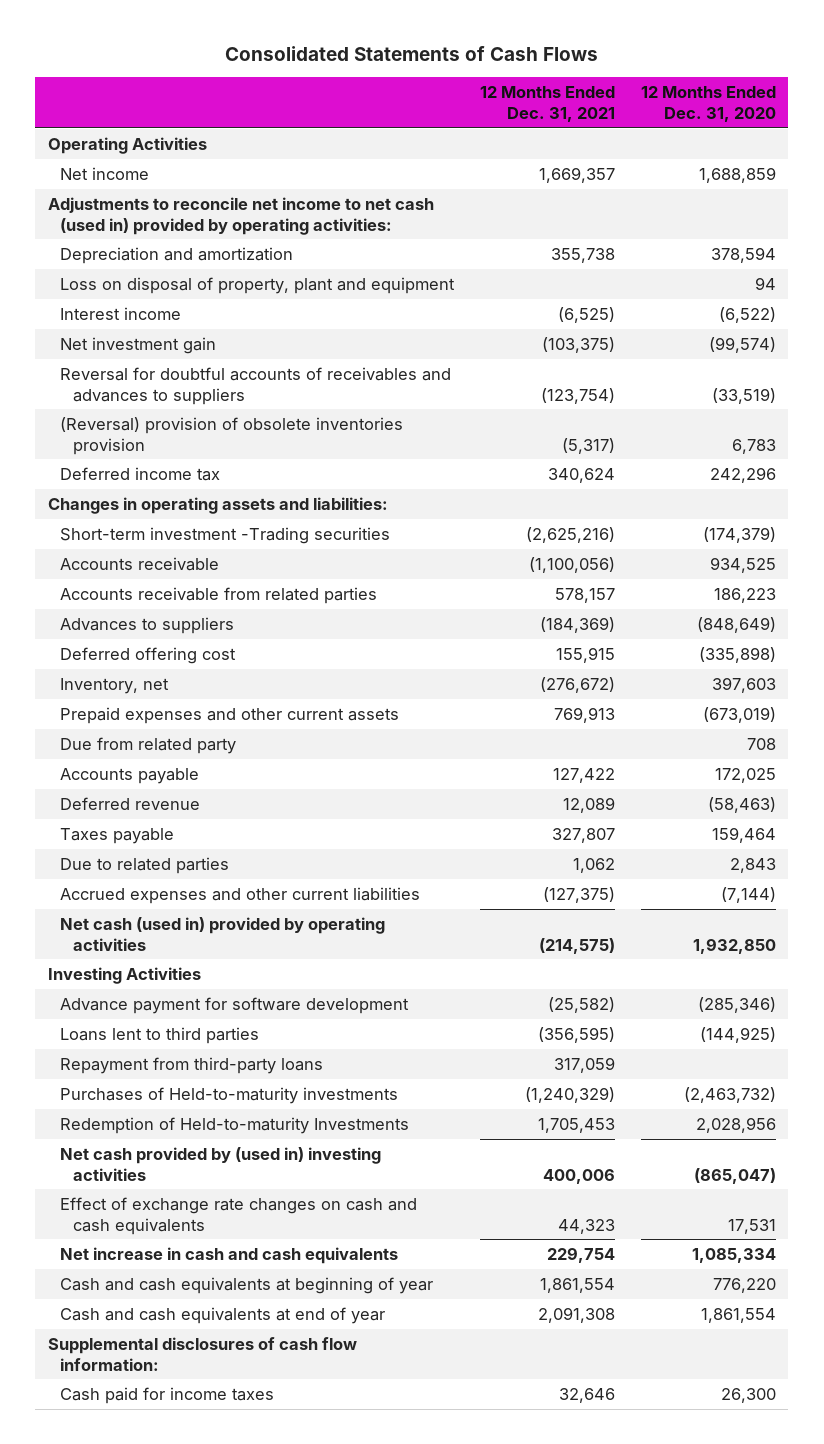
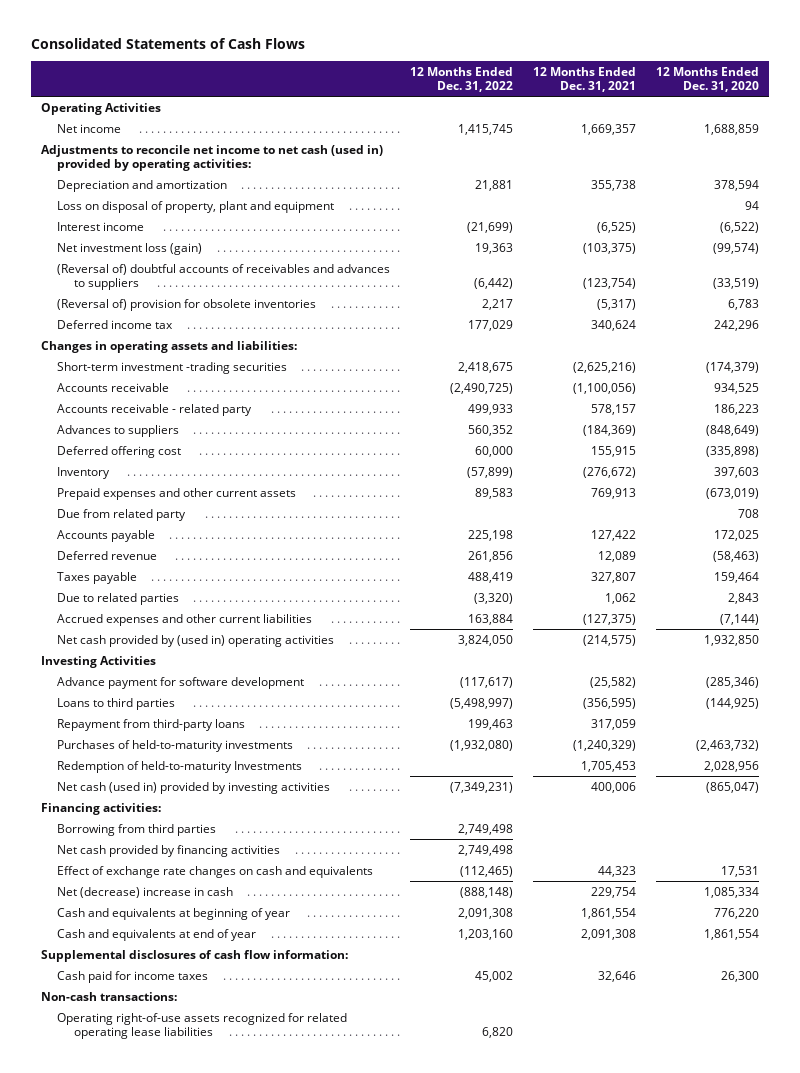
- | 12 Months Ended Dec. 31, 2021 | 12 Months Ended Dec. 31, 2020
+ | 12 Months Ended Dec. 31, 2022 | 12 Months Ended Dec. 31, 2021 | 12 Months Ended Dec. 31, 2020
- Net investment gain | (103,375) | (99,574)
- Reversal for doubtful accounts of receivables and advances to suppliers | (123,754) | (33,519)
- (Reversal) provision of obsolete inventories provision | (5,317) | 6,783
+ Net investment loss (gain) | 19,363 | (103,375) | (99,574)
+ (Reversal of) doubtful accounts of receivables and advances to suppliers | (6,442) | (123,754) | (33,519)
+ (Reversal of) provision for obsolete inventories | 2,217 | (5,317) | 6,783
- Short-term investment -Trading securities | (2,625,216) | (174,379)
+ Short-term investment -trading securities | 2,418,675 | (2,625,216) | (174,379)
- Accounts receivable from related parties | 578,157 | 186,223
+ Accounts receivable - related party | 499,933 | 578,157 | 186,223
- Inventory, net | (276,672) | 397,603
+ Inventory | (57,899) | (276,672) | 397,603
- Net cash (used in) provided by operating activities | (214,575) | 1,932,850
+ Net cash provided by (used in) operating activities | 3,824,050 | (214,575) | 1,932,850
- Loans lent to third parties | (356,595) | (144,925)
+ Loans to third parties | (5,498,997) | (356,595) | (144,925)
- Purchases of Held-to-maturity investments | (1,240,329) | (2,463,732)
- Redemption of Held-to-maturity Investments | 1,705,453 | 2,028,956
- Net cash provided by (used in) investing activities | 400,006 | (865,047)
- Effect of exchange rate changes on cash and cash equivalents | 44,323 | 17,531
- Net increase in cash and cash equivalents | 229,754 | 1,085,334
- Cash and cash equivalents at beginning of year | 1,861,554 | 776,220
- Cash and cash equivalents at end of year | 2,091,308 | 1,861,554
+ Purchases of held-to-maturity investments | (1,932,080) | (1,240,329) | (2,463,732)
+ Redemption of held-to-maturity Investments | | 1,705,453 | 2,028,956
+ Net cash (used in) provided by investing activities | (7,349,231) | 400,006 | (865,047)
+ Financing activities:
+ Borrowing from third parties | 2,749,498 | |
+ Net cash provided by financing activities | 2,749,498 | |
+ Effect of exchange rate changes on cash and equivalents | (112,465) | 44,323 | 17,531
+ Net (decrease) increase in cash | (888,148) | 229,754 | 1,085,334
+ Cash and equivalents at beginning of year | 2,091,308 | 1,861,554 | 776,220
+ Cash and equivalents at end of year | 1,203,160 | 2,091,308 | 1,861,554
+ Non-cash transactions:
+ Operating right-of-use assets recognized for related operating lease liabilities | 6,820 | |

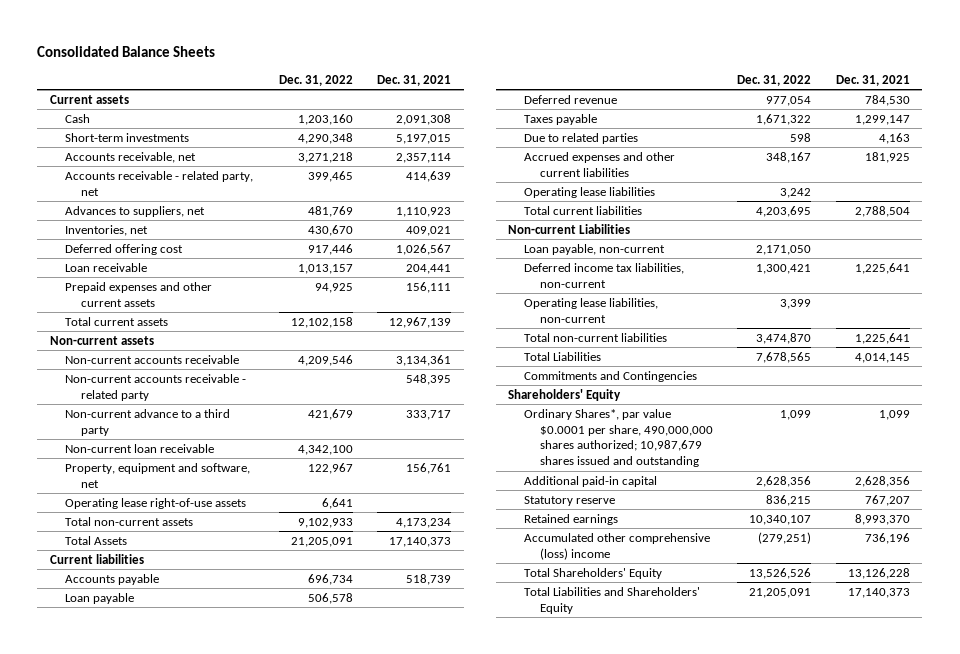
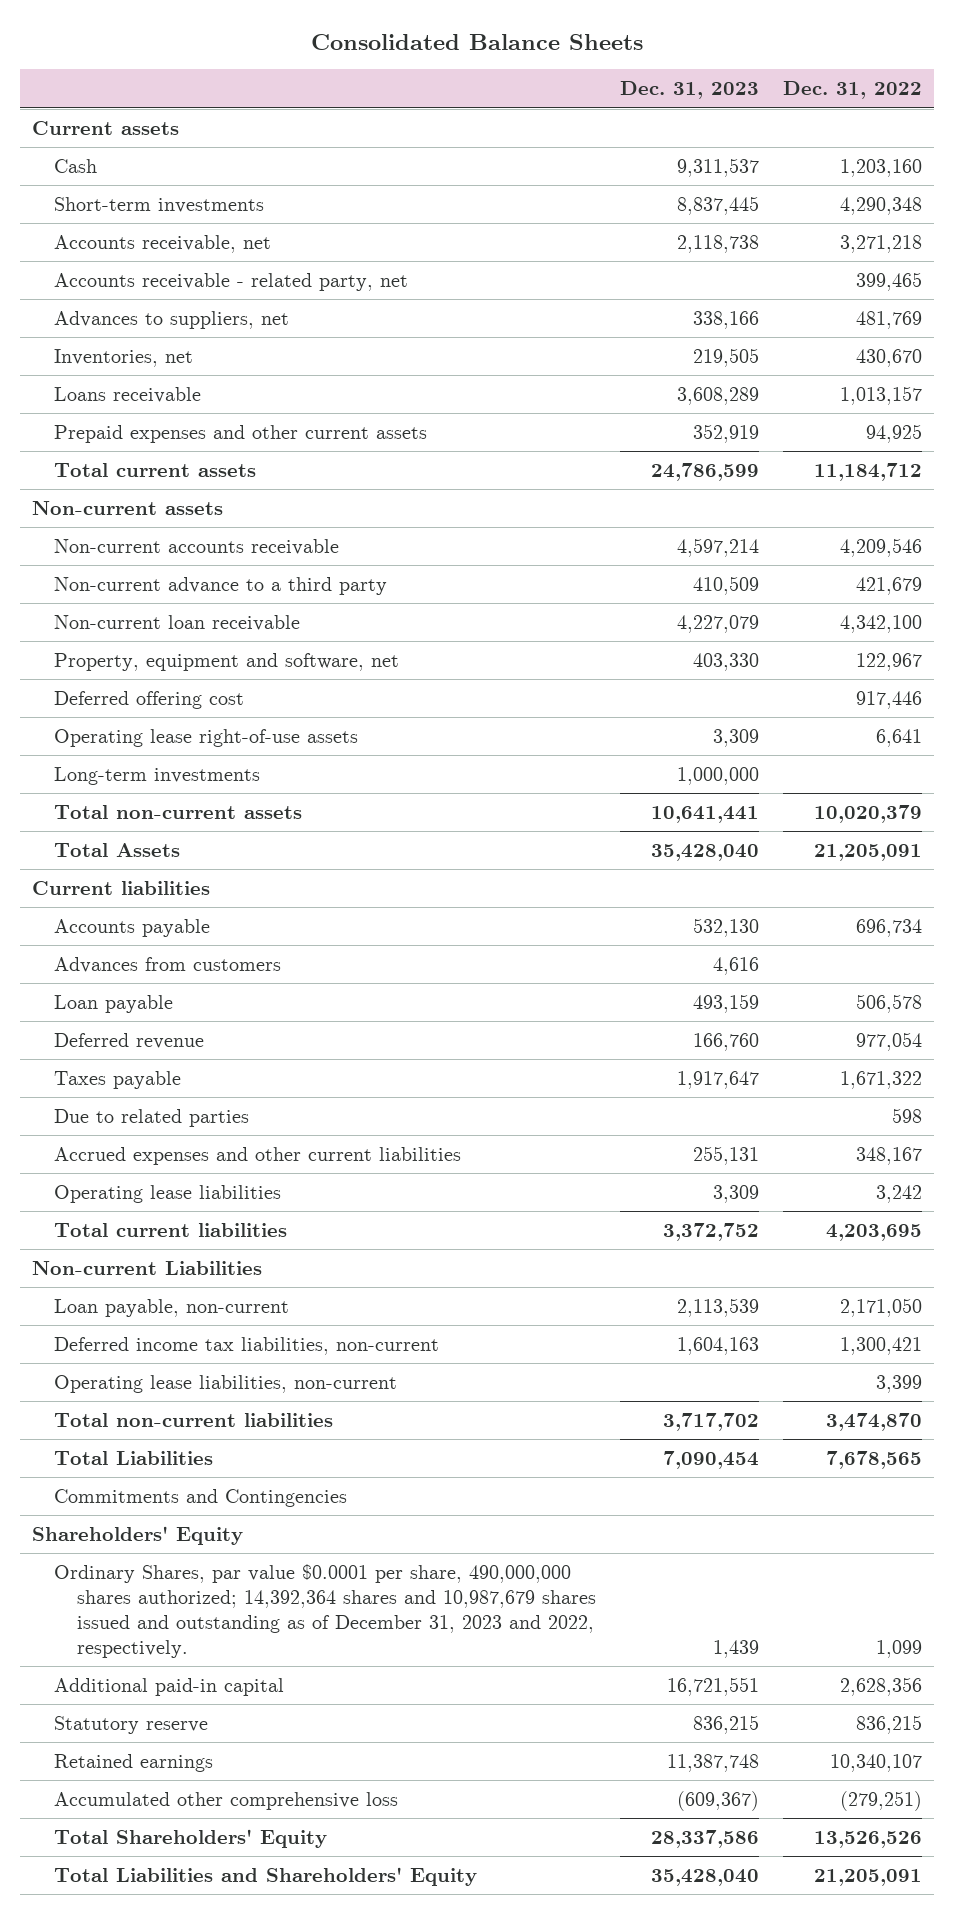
- | Dec. 31, 2022 | Dec. 31, 2021
+ | Dec. 31, 2023 | Dec. 31, 2022
- Loan receivable | 1,013,157 | 204,441
+ Loans receivable | 3,608,289 | 1,013,157
- Total current assets | 12,102,158 | 12,967,139
+ Total current assets | 24,786,599 | 11,184,712
- Non-current accounts receivable - related party | | 548,395
moved down: Deferred offering cost | | 917,446
- Total non-current assets | 9,102,933 | 4,173,234
+ Long-term investments | 1,000,000 |
+ Total non-current assets | 10,641,441 | 10,020,379
+ Advances from customers | 4,616 |
- Ordinary Shares*, par value $0.0001 per share, 490,000,000 shares authorized; 10,987,679 shares issued and outstanding | 1,099 | 1,099
+ Ordinary Shares, par value $0.0001 per share, 490,000,000 shares authorized; 14,392,364 shares and 10,987,679 shares issued and outstanding as of December 31, 2023 and 2022, respectively. | 1,439 | 1,099
- Accumulated other comprehensive (loss) income | (279,251) | 736,196
+ Accumulated other comprehensive loss | (609,367) | (279,251)

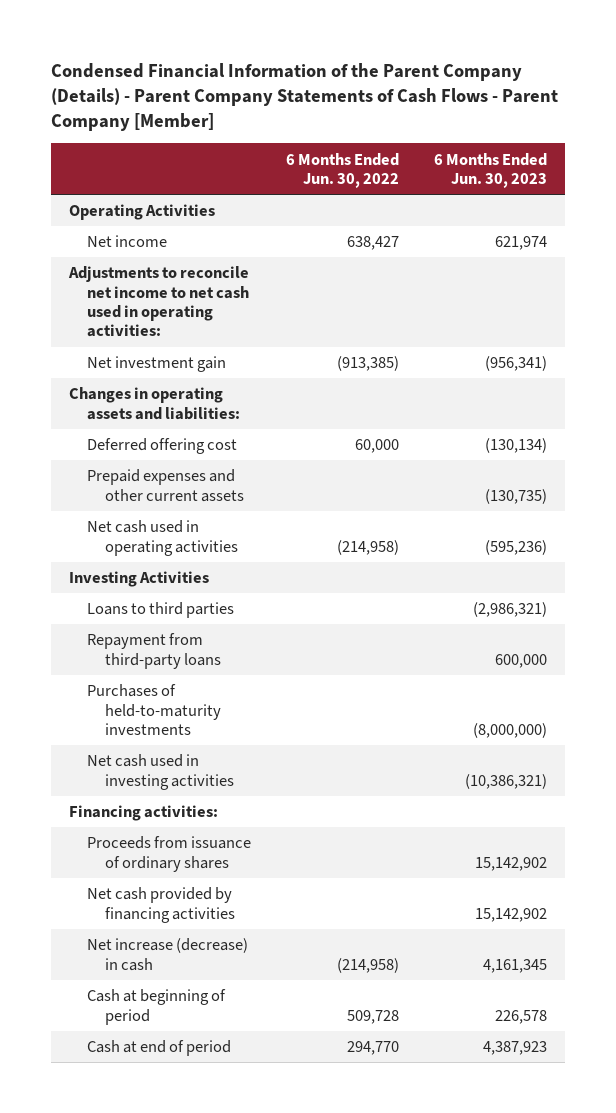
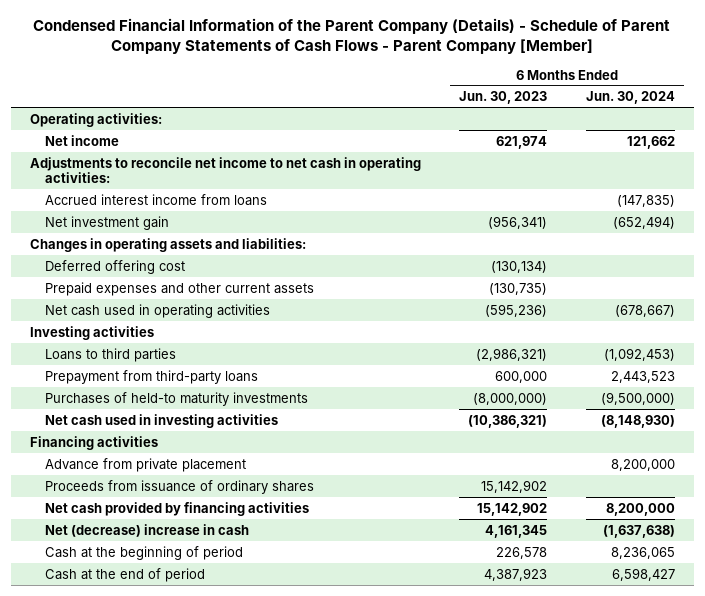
- Condensed Financial Information of the Parent Company (Details) - Parent Company Statements of Cash Flows - Parent Company [Member]
+ Condensed Financial Information of the Parent Company (Details) - Schedule of Parent Company Statements of Cash Flows - Parent Company [Member]
- | 6 Months Ended Jun. 30, 2022 | 6 Months Ended Jun. 30, 2023
+ | 6 Months Ended Jun. 30, 2023 | 6 Months Ended Jun. 30, 2024
- Operating Activities
+ Operating activities:
- Adjustments to reconcile net income to net cash used in operating activities:
+ Adjustments to reconcile net income to net cash in operating activities:
+ Accrued interest income from loans | | (147,835)
- Investing Activities
+ Investing activities
- Repayment from third-party loans | | 600,000
- Purchases of held-to-maturity investments | | (8,000,000)
+ Prepayment from third-party loans | 600,000 | 2,443,523
+ Purchases of held-to maturity investments | (8,000,000) | (9,500,000)
- Financing activities:
+ Financing activities
+ Advance from private placement | | 8,200,000
- Net increase (decrease) in cash | (214,958) | 4,161,345
- Cash at beginning of period | 509,728 | 226,578
- Cash at end of period | 294,770 | 4,387,923
+ Net (decrease) increase in cash | 4,161,345 | (1,637,638)
+ Cash at the beginning of period | 226,578 | 8,236,065
+ Cash at the end of period | 4,387,923 | 6,598,427

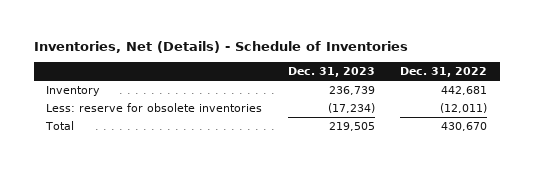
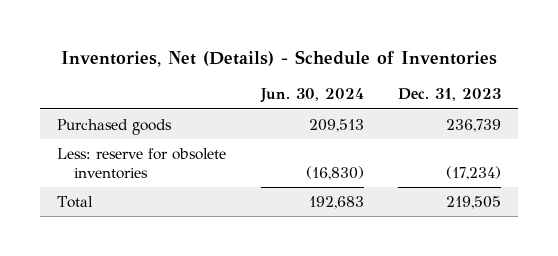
- | Dec. 31, 2023 | Dec. 31, 2022
+ | Jun. 30, 2024 | Dec. 31, 2023
- Inventory | 236,739 | 442,681
+ Purchased goods | 209,513 | 236,739

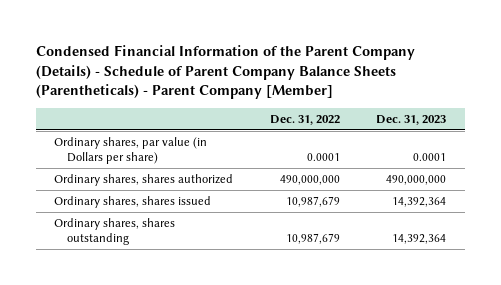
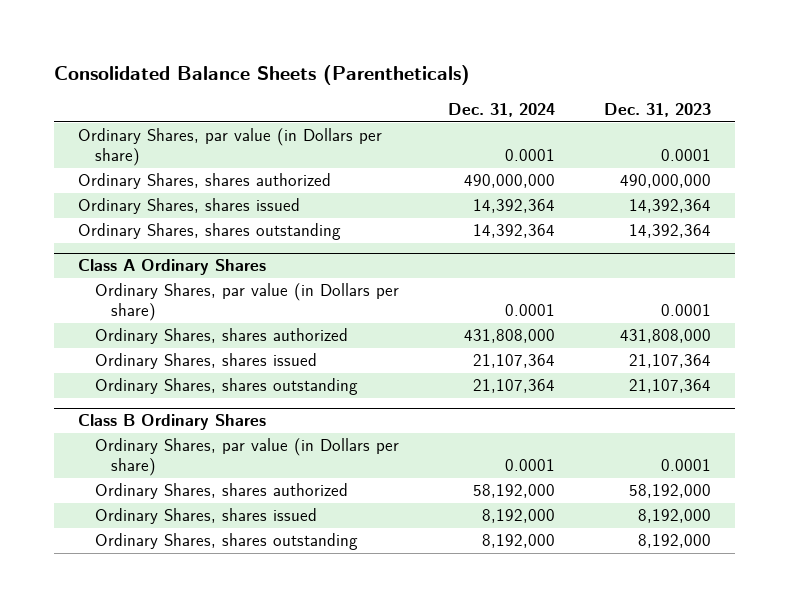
- Condensed Financial Information of the Parent Company (Details) - Schedule of Parent Company Balance Sheets (Parentheticals) - Parent Company [Member]
+ Consolidated Balance Sheets (Parentheticals)
- | Dec. 31, 2022 | Dec. 31, 2023
+ | Dec. 31, 2024 | Dec. 31, 2023
- Ordinary shares, par value (in Dollars per share) | 0.0001 | 0.0001
- Ordinary shares, shares authorized | 490,000,000 | 490,000,000
- Ordinary shares, shares issued | 10,987,679 | 14,392,364
- Ordinary shares, shares outstanding | 10,987,679 | 14,392,364
+ Ordinary Shares, par value (in Dollars per share) | 0.0001 | 0.0001
+ Ordinary Shares, shares authorized | 490,000,000 | 490,000,000
+ Ordinary Shares, shares issued | 14,392,364 | 14,392,364
+ Ordinary Shares, shares outstanding | 14,392,364 | 14,392,364
+ Class A Ordinary Shares
+ Ordinary Shares, par value (in Dollars per share) | 0.0001 | 0.0001
+ Ordinary Shares, shares authorized | 431,808,000 | 431,808,000
+ Ordinary Shares, shares issued | 21,107,364 | 21,107,364
+ Ordinary Shares, shares outstanding | 21,107,364 | 21,107,364
+ Class B Ordinary Shares
+ Ordinary Shares, par value (in Dollars per share) | 0.0001 | 0.0001
+ Ordinary Shares, shares authorized | 58,192,000 | 58,192,000
+ Ordinary Shares, shares issued | 8,192,000 | 8,192,000
+ Ordinary Shares, shares outstanding | 8,192,000 | 8,192,000

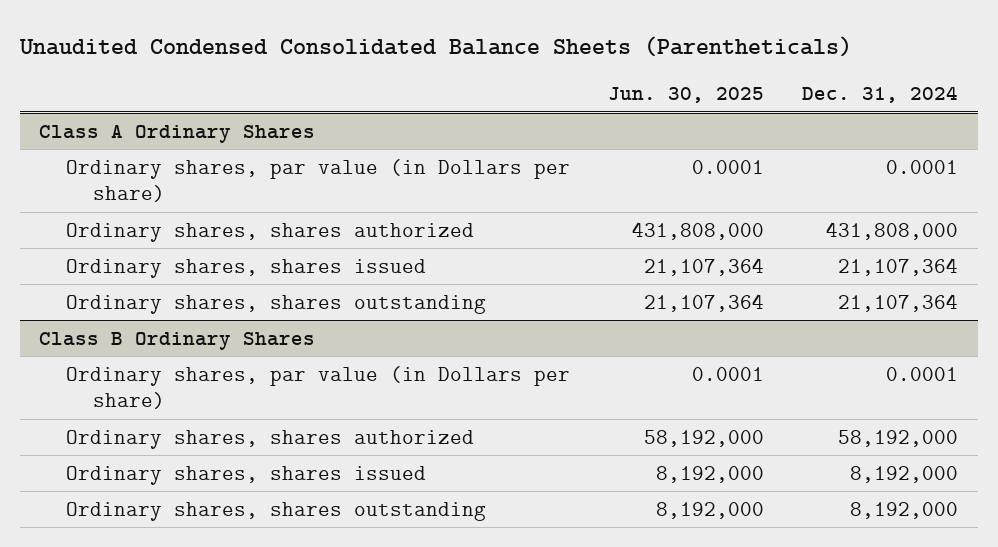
- Consolidated Balance Sheets (Parentheticals)
+ Unaudited Condensed Consolidated Balance Sheets (Parentheticals)
- | Dec. 31, 2024 | Dec. 31, 2023
+ | Jun. 30, 2025 | Dec. 31, 2024
- Ordinary Shares, par value (in Dollars per share) | 0.0001 | 0.0001
- Ordinary Shares, shares authorized | 490,000,000 | 490,000,000
- Ordinary Shares, shares issued | 14,392,364 | 14,392,364
- Ordinary Shares, shares outstanding | 14,392,364 | 14,392,364
@ Class A Ordinary Shares
- Ordinary Shares, par value (in Dollars per share) | 0.0001 | 0.0001
- Ordinary Shares, shares authorized | 431,808,000 | 431,808,000
- Ordinary Shares, shares issued | 21,107,364 | 21,107,364
- Ordinary Shares, shares outstanding | 21,107,364 | 21,107,364
+ Ordinary shares, par value (in Dollars per share) | 0.0001 | 0.0001
+ Ordinary shares, shares authorized | 431,808,000 | 431,808,000
+ Ordinary shares, shares issued | 21,107,364 | 21,107,364
+ Ordinary shares, shares outstanding | 21,107,364 | 21,107,364
@ Class B Ordinary Shares
- Ordinary Shares, par value (in Dollars per share) | 0.0001 | 0.0001
- Ordinary Shares, shares authorized | 58,192,000 | 58,192,000
- Ordinary Shares, shares issued | 8,192,000 | 8,192,000
- Ordinary Shares, shares outstanding | 8,192,000 | 8,192,000
+ Ordinary shares, par value (in Dollars per share) | 0.0001 | 0.0001
+ Ordinary shares, shares authorized | 58,192,000 | 58,192,000
+ Ordinary shares, shares issued | 8,192,000 | 8,192,000
+ Ordinary shares, shares outstanding | 8,192,000 | 8,192,000

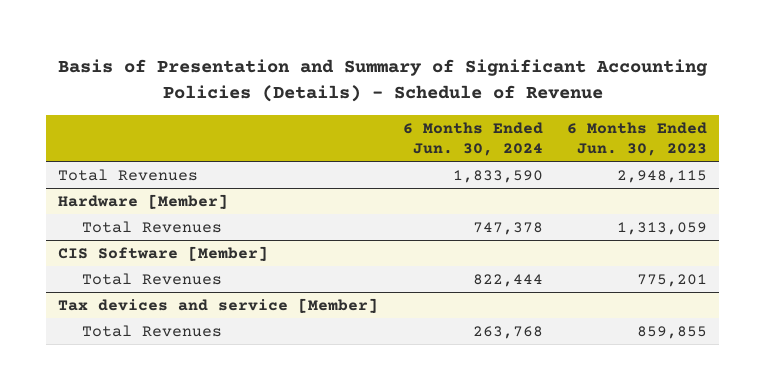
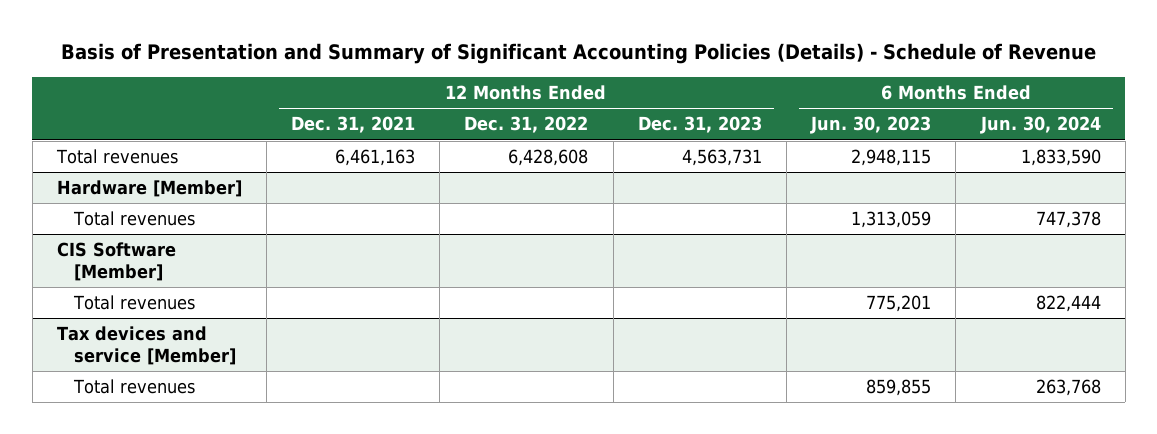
- | 6 Months Ended Jun. 30, 2024 | 6 Months Ended Jun. 30, 2023
+ | 12 Months Ended Dec. 31, 2021 | 12 Months Ended Dec. 31, 2022 | 12 Months Ended Dec. 31, 2023 | 6 Months Ended Jun. 30, 2023 | 6 Months Ended Jun. 30, 2024
- Total Revenues | 1,833,590 | 2,948,115
+ Total revenues | 6,461,163 | 6,428,608 | 4,563,731 | 2,948,115 | 1,833,590
@ Hardware [Member]
- Total Revenues | 747,378 | 1,313,059
+ Total revenues | | | | 1,313,059 | 747,378
@ CIS Software [Member]
- Total Revenues | 822,444 | 775,201
+ Total revenues | | | | 775,201 | 822,444
@ Tax devices and service [Member]
- Total Revenues | 263,768 | 859,855
+ Total revenues | | | | 859,855 | 263,768

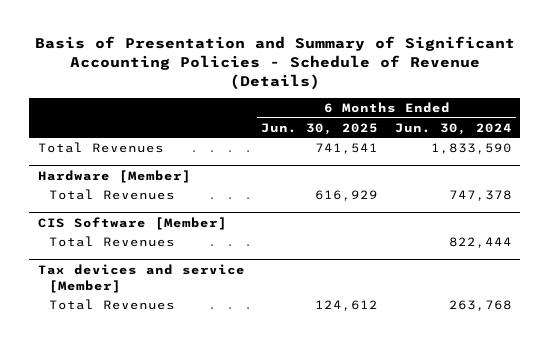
- Basis of Presentation and Summary of Significant Accounting Policies (Details) - Schedule of Revenue
+ Basis of Presentation and Summary of Significant Accounting Policies - Schedule of Revenue (Details)
- | 12 Months Ended Dec. 31, 2021 | 12 Months Ended Dec. 31, 2022 | 12 Months Ended Dec. 31, 2023 | 6 Months Ended Jun. 30, 2023 | 6 Months Ended Jun. 30, 2024
+ | 6 Months Ended Jun. 30, 2025 | 6 Months Ended Jun. 30, 2024
- Total revenues | 6,461,163 | 6,428,608 | 4,563,731 | 2,948,115 | 1,833,590
+ Total Revenues | 741,541 | 1,833,590
@ Hardware [Member]
- Total revenues | | | | 1,313,059 | 747,378
+ Total Revenues | 616,929 | 747,378
@ CIS Software [Member]
- Total revenues | | | | 775,201 | 822,444
+ Total Revenues | | 822,444
@ Tax devices and service [Member]
- Total revenues | | | | 859,855 | 263,768
+ Total Revenues | 124,612 | 263,768

